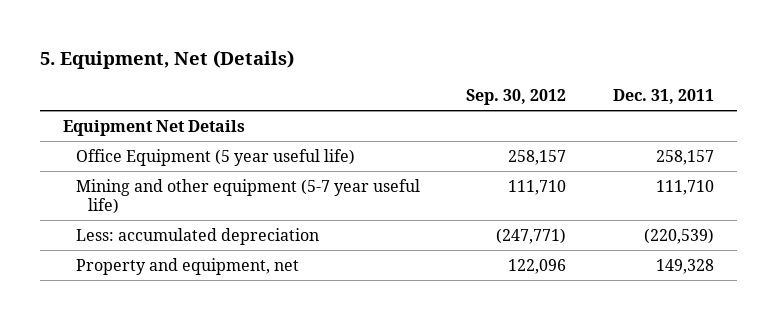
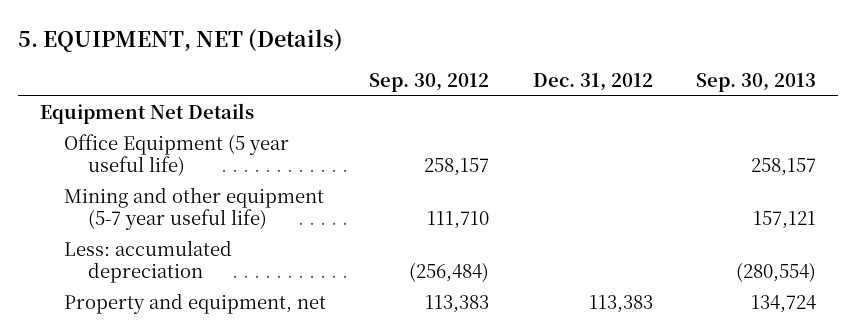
- 5. Equipment, Net (Details)
+ 5. EQUIPMENT, NET (Details)
- | Sep. 30, 2012 | Dec. 31, 2011
+ | Sep. 30, 2012 | Dec. 31, 2012 | Sep. 30, 2013
- Less: accumulated depreciation | (247,771) | (220,539)
- Property and equipment, net | 122,096 | 149,328
+ Less: accumulated depreciation | (256,484) | | (280,554)
+ Property and equipment, net | 113,383 | 113,383 | 134,724

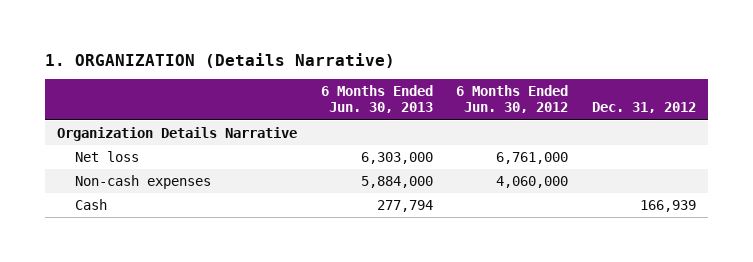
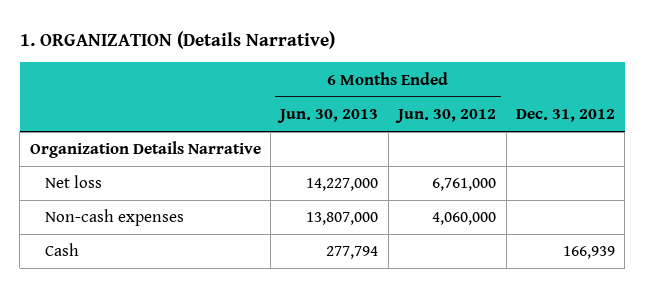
- Net loss | 6,303,000 | 6,761,000 |
- Non-cash expenses | 5,884,000 | 4,060,000 |
+ Net loss | 14,227,000 | 6,761,000 |
+ Non-cash expenses | 13,807,000 | 4,060,000 |

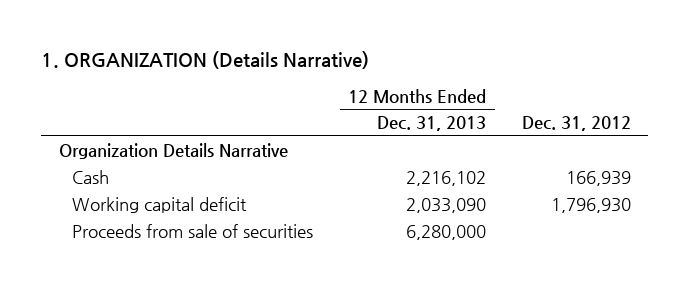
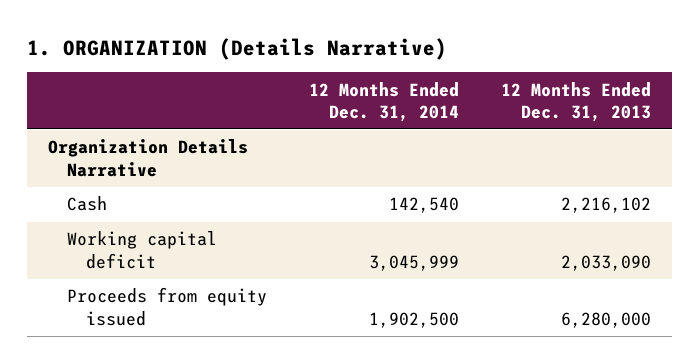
- | 12 Months Ended Dec. 31, 2013 | Dec. 31, 2012
+ | 12 Months Ended Dec. 31, 2014 | 12 Months Ended Dec. 31, 2013
- Proceeds from sale of securities | 6,280,000 |
+ Proceeds from equity issued | 1,902,500 | 6,280,000

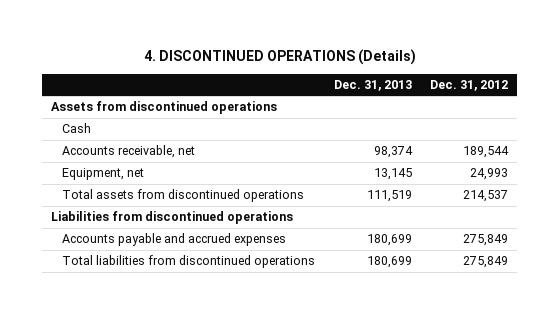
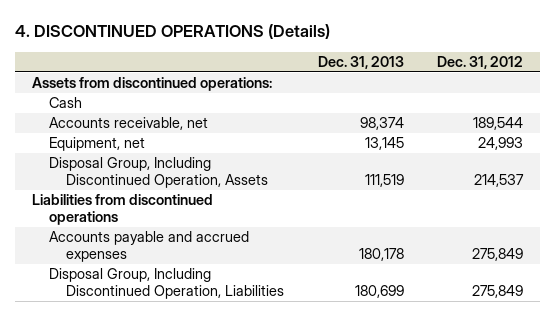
- Assets from discontinued operations
+ Assets from discontinued operations:
- Total assets from discontinued operations | 111,519 | 214,537
+ Disposal Group, Including Discontinued Operation, Assets | 111,519 | 214,537
- Accounts payable and accrued expenses | 180,699 | 275,849
- Total liabilities from discontinued operations | 180,699 | 275,849
+ Accounts payable and accrued expenses | 180,178 | 275,849
+ Disposal Group, Including Discontinued Operation, Liabilities | 180,699 | 275,849

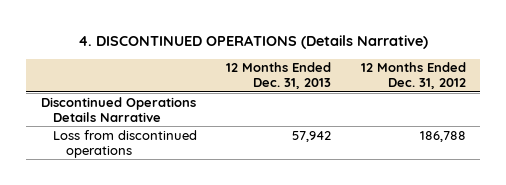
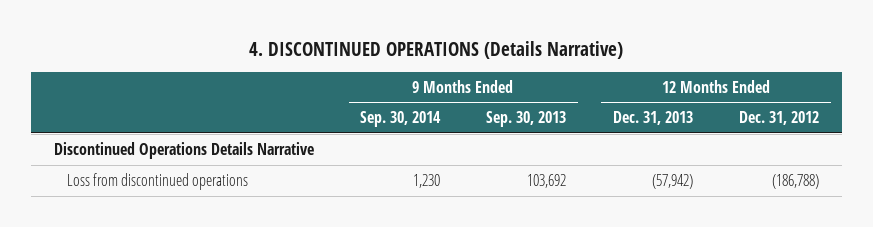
- | 12 Months Ended Dec. 31, 2013 | 12 Months Ended Dec. 31, 2012
+ | 9 Months Ended Sep. 30, 2014 | 9 Months Ended Sep. 30, 2013 | 12 Months Ended Dec. 31, 2013 | 12 Months Ended Dec. 31, 2012
- Loss from discontinued operations | 57,942 | 186,788
+ Loss from discontinued operations | 1,230 | 103,692 | (57,942) | (186,788)

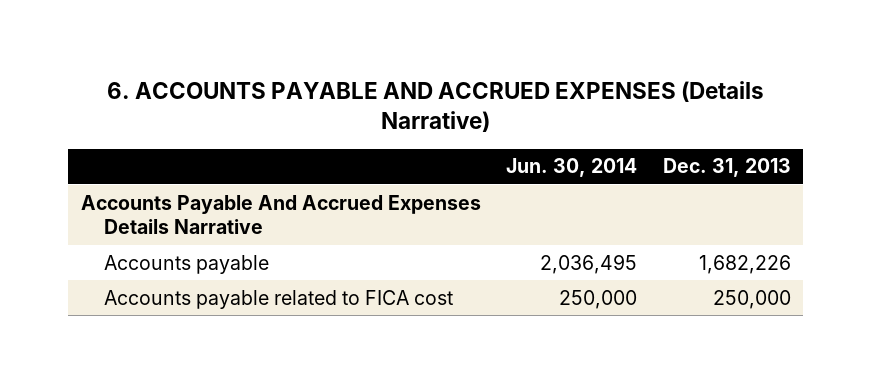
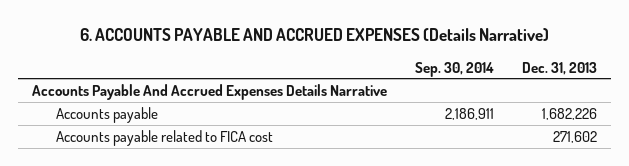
- | Jun. 30, 2014 | Dec. 31, 2013
+ | Sep. 30, 2014 | Dec. 31, 2013
- Accounts payable related to FICA cost | 250,000 | 250,000
+ Accounts payable related to FICA cost | | 271,602

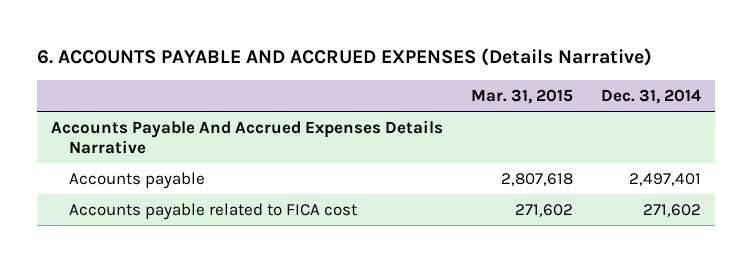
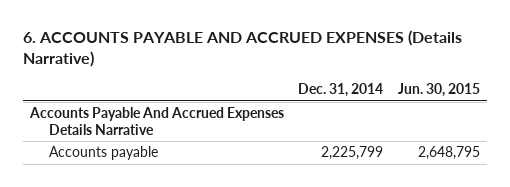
- | Mar. 31, 2015 | Dec. 31, 2014
+ | Dec. 31, 2014 | Jun. 30, 2015
- Accounts payable | 2,807,618 | 2,497,401
- Accounts payable related to FICA cost | 271,602 | 271,602
+ Accounts payable | 2,225,799 | 2,648,795

